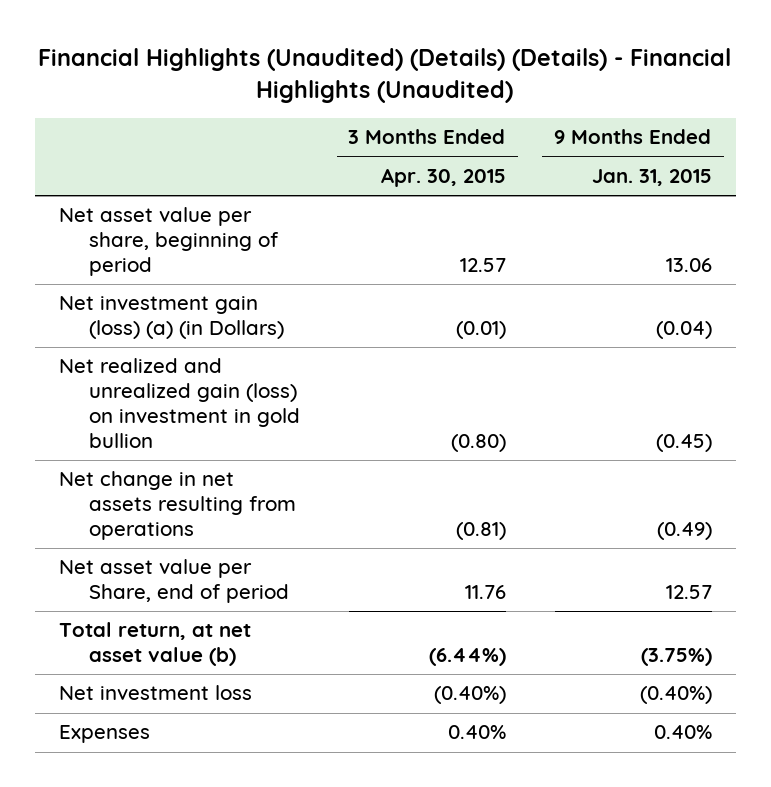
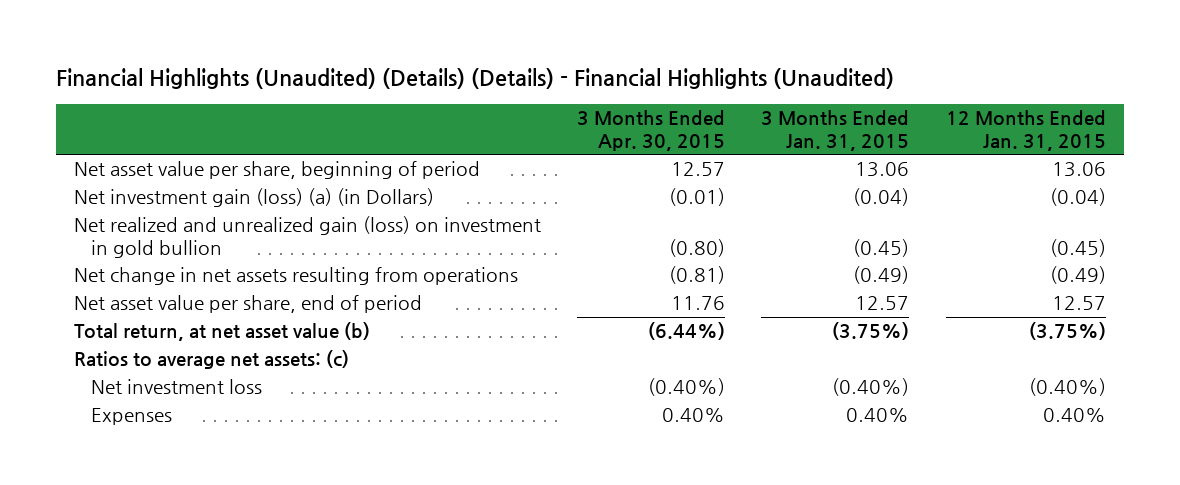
- | 3 Months Ended Apr. 30, 2015 | 9 Months Ended Jan. 31, 2015
+ | 3 Months Ended Apr. 30, 2015 | 3 Months Ended Jan. 31, 2015 | 12 Months Ended Jan. 31, 2015
- Net asset value per Share, end of period | 11.76 | 12.57
+ Net asset value per share, end of period | 11.76 | 12.57 | 12.57
+ Ratios to average net assets: (c)

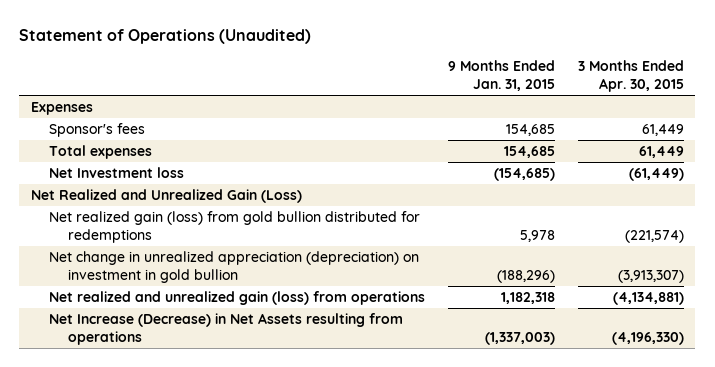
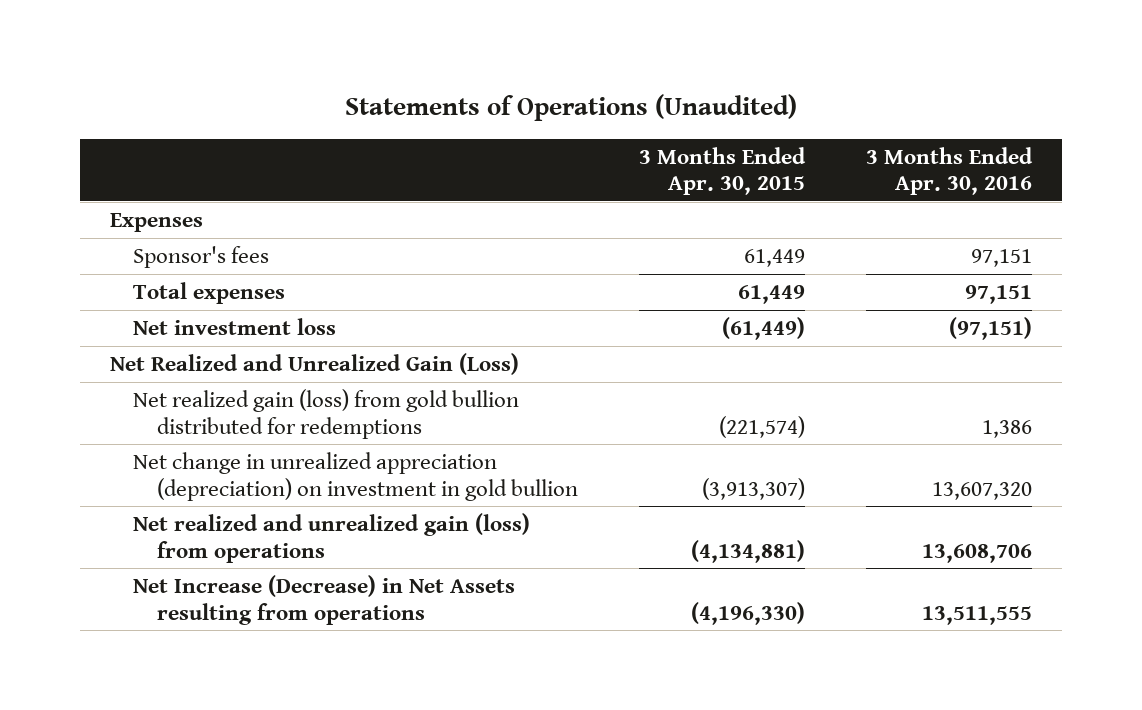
- Statement of Operations (Unaudited)
+ Statements of Operations (Unaudited)
- | 9 Months Ended Jan. 31, 2015 | 3 Months Ended Apr. 30, 2015
+ | 3 Months Ended Apr. 30, 2015 | 3 Months Ended Apr. 30, 2016
- Net Investment loss | (154,685) | (61,449)
+ Net investment loss | (61,449) | (97,151)

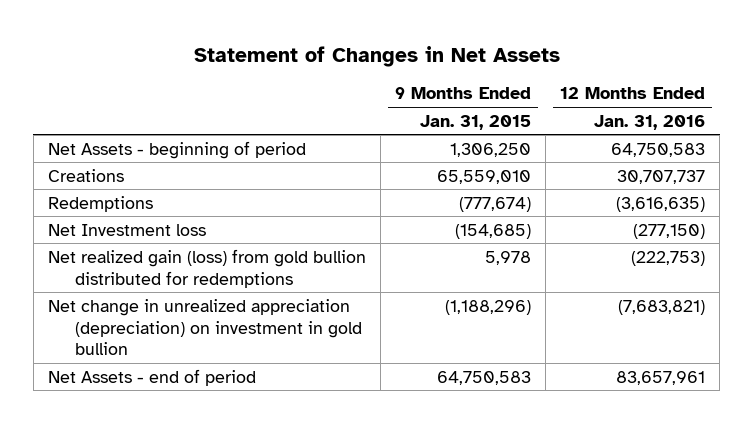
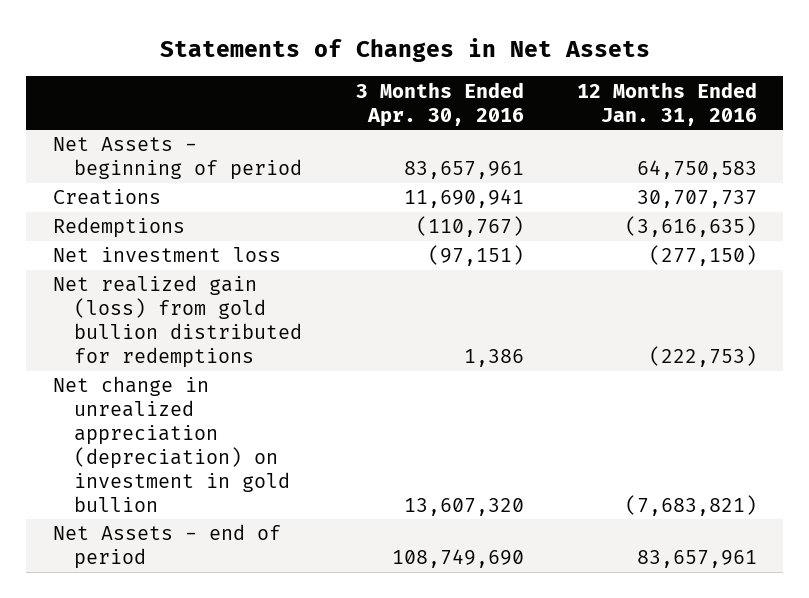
- Statement of Changes in Net Assets
+ Statements of Changes in Net Assets
- | 9 Months Ended Jan. 31, 2015 | 12 Months Ended Jan. 31, 2016
+ | 3 Months Ended Apr. 30, 2016 | 12 Months Ended Jan. 31, 2016
- Net Investment loss | (154,685) | (277,150)
+ Net investment loss | (97,151) | (277,150)

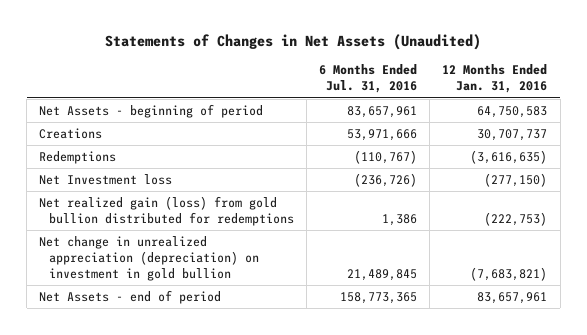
- Statements of Changes in Net Assets
+ Statements of Changes in Net Assets (Unaudited)
- | 3 Months Ended Apr. 30, 2016 | 12 Months Ended Jan. 31, 2016
+ | 6 Months Ended Jul. 31, 2016 | 12 Months Ended Jan. 31, 2016
- Net investment loss | (97,151) | (277,150)
+ Net Investment loss | (236,726) | (277,150)

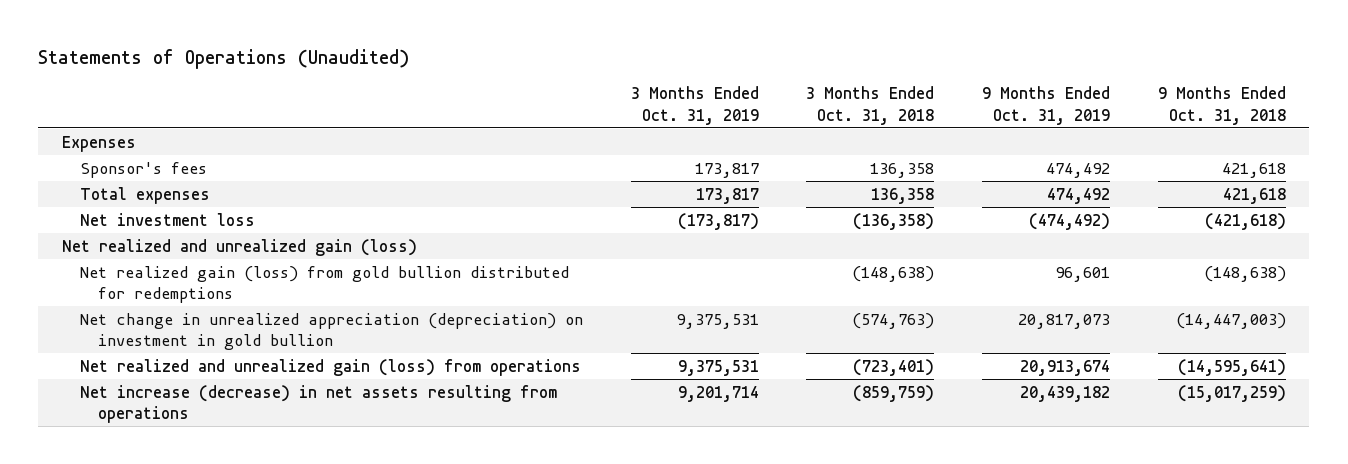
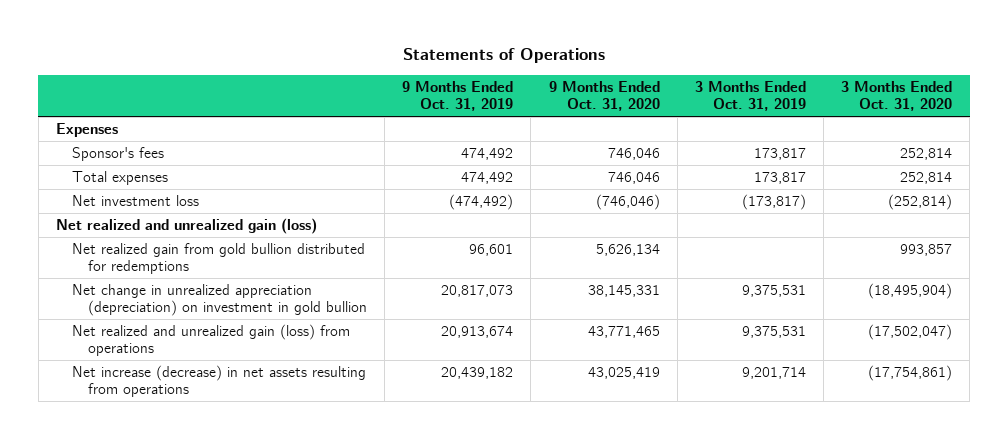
- Statements of Operations (Unaudited)
+ Statements of Operations
- | 3 Months Ended Oct. 31, 2019 | 3 Months Ended Oct. 31, 2018 | 9 Months Ended Oct. 31, 2019 | 9 Months Ended Oct. 31, 2018
+ | 9 Months Ended Oct. 31, 2019 | 9 Months Ended Oct. 31, 2020 | 3 Months Ended Oct. 31, 2019 | 3 Months Ended Oct. 31, 2020
- Net realized gain (loss) from gold bullion distributed for redemptions | | (148,638) | 96,601 | (148,638)
+ Net realized gain from gold bullion distributed for redemptions | 96,601 | 5,626,134 | | 993,857

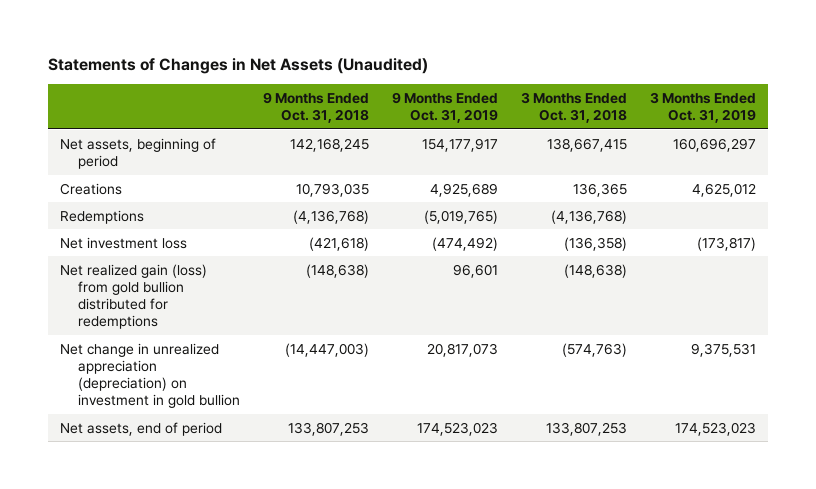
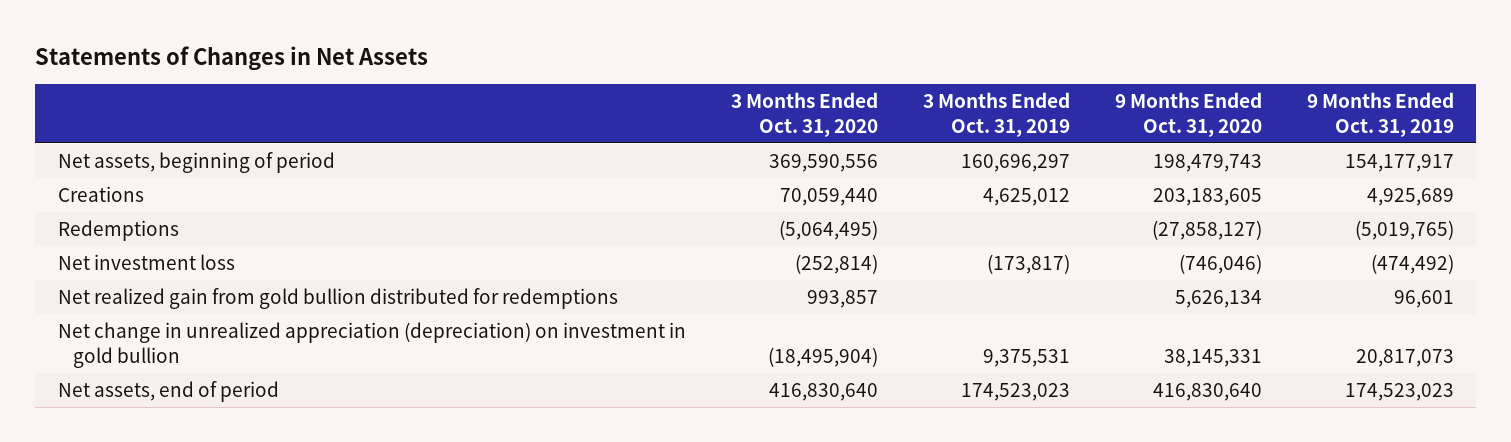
- Statements of Changes in Net Assets (Unaudited)
+ Statements of Changes in Net Assets
- | 9 Months Ended Oct. 31, 2018 | 9 Months Ended Oct. 31, 2019 | 3 Months Ended Oct. 31, 2018 | 3 Months Ended Oct. 31, 2019
+ | 3 Months Ended Oct. 31, 2020 | 3 Months Ended Oct. 31, 2019 | 9 Months Ended Oct. 31, 2020 | 9 Months Ended Oct. 31, 2019
- Net realized gain (loss) from gold bullion distributed for redemptions | (148,638) | 96,601 | (148,638) |
+ Net realized gain from gold bullion distributed for redemptions | 993,857 | | 5,626,134 | 96,601

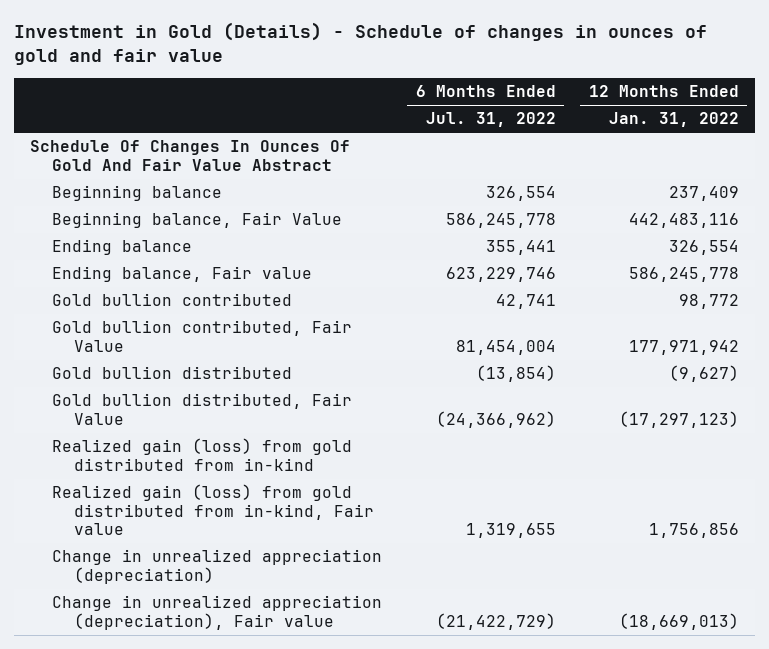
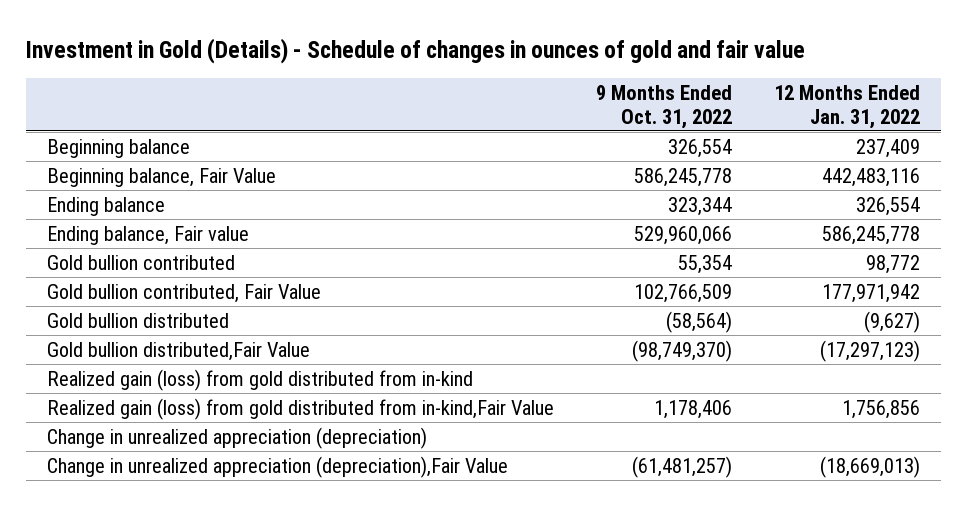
- | 6 Months Ended Jul. 31, 2022 | 12 Months Ended Jan. 31, 2022
+ | 9 Months Ended Oct. 31, 2022 | 12 Months Ended Jan. 31, 2022
- Schedule Of Changes In Ounces Of Gold And Fair Value Abstract
- Gold bullion distributed, Fair Value | (24,366,962) | (17,297,123)
+ Gold bullion distributed,Fair Value | (98,749,370) | (17,297,123)
- Realized gain (loss) from gold distributed from in-kind, Fair value | 1,319,655 | 1,756,856
+ Realized gain (loss) from gold distributed from in-kind,Fair Value | 1,178,406 | 1,756,856
- Change in unrealized appreciation (depreciation), Fair value | (21,422,729) | (18,669,013)
+ Change in unrealized appreciation (depreciation),Fair Value | (61,481,257) | (18,669,013)

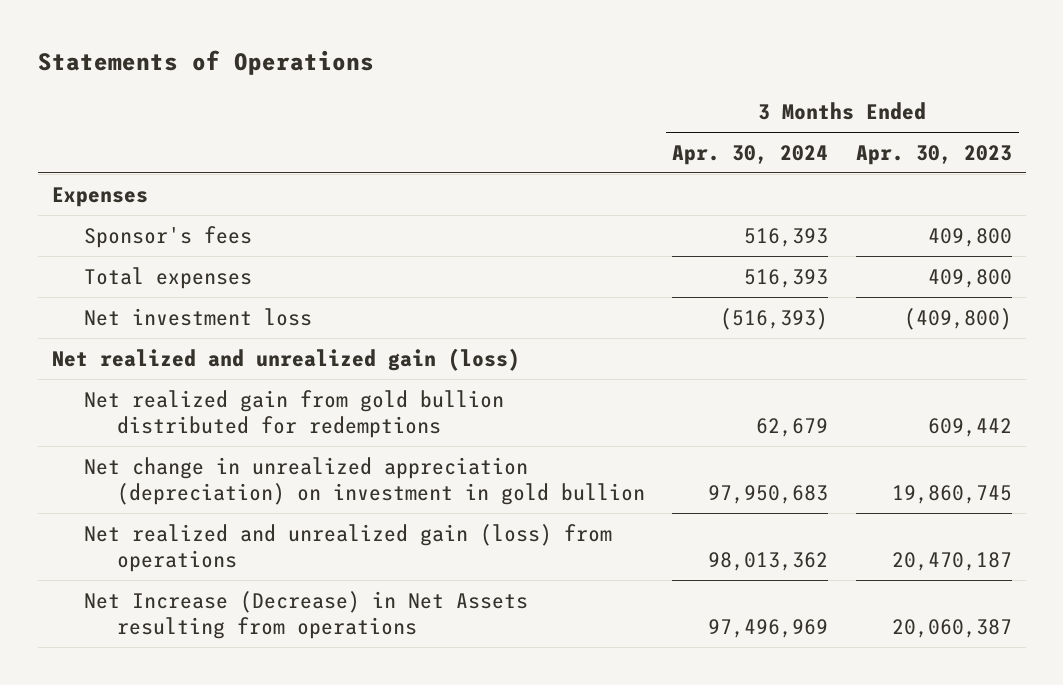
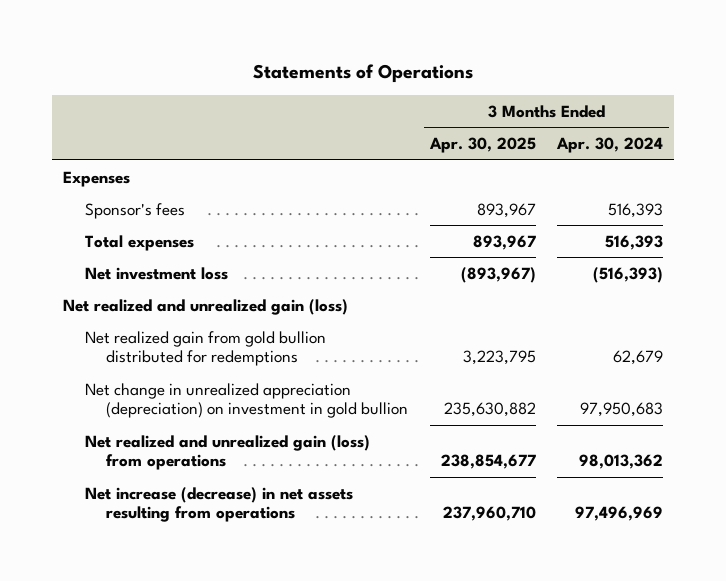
- | 3 Months Ended Apr. 30, 2024 | 3 Months Ended Apr. 30, 2023
+ | 3 Months Ended Apr. 30, 2025 | 3 Months Ended Apr. 30, 2024
- Net Increase (Decrease) in Net Assets resulting from operations | 97,496,969 | 20,060,387
+ Net increase (decrease) in net assets resulting from operations | 237,960,710 | 97,496,969

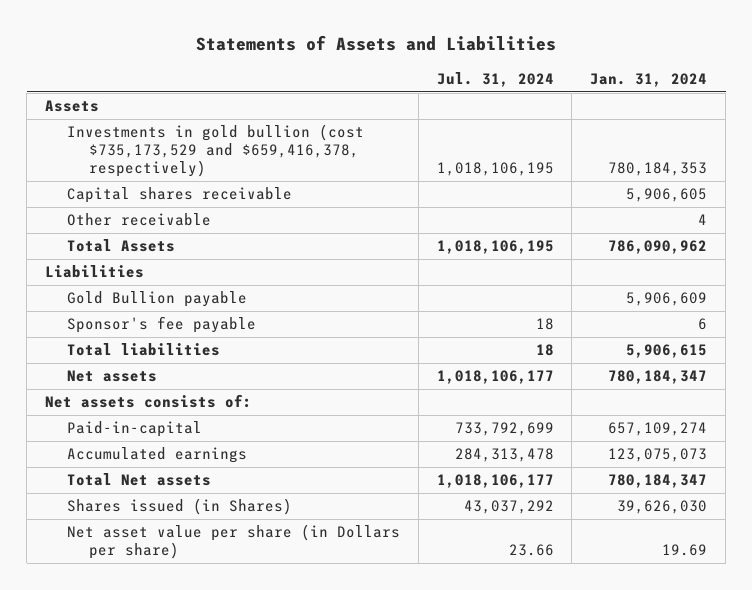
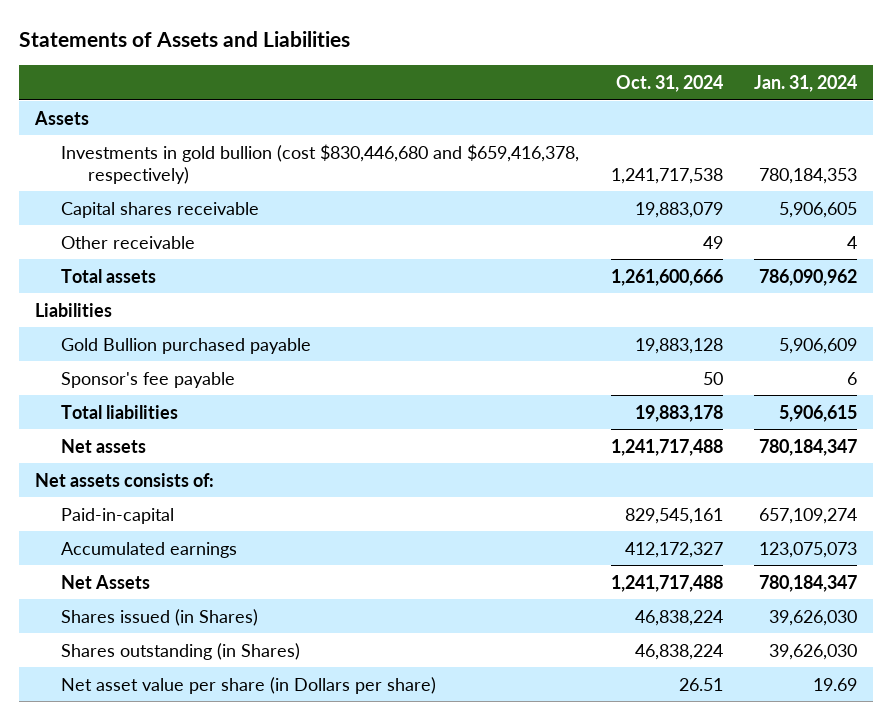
- | Jul. 31, 2024 | Jan. 31, 2024
+ | Oct. 31, 2024 | Jan. 31, 2024
- Investments in gold bullion (cost $735,173,529 and $659,416,378, respectively) | 1,018,106,195 | 780,184,353
+ Investments in gold bullion (cost $830,446,680 and $659,416,378, respectively) | 1,241,717,538 | 780,184,353
- Total Assets | 1,018,106,195 | 786,090,962
+ Total assets | 1,261,600,666 | 786,090,962
- Gold Bullion payable | | 5,906,609
+ Gold Bullion purchased payable | 19,883,128 | 5,906,609
- Total Net assets | 1,018,106,177 | 780,184,347
+ Net Assets | 1,241,717,488 | 780,184,347
+ Shares outstanding (in Shares) | 46,838,224 | 39,626,030

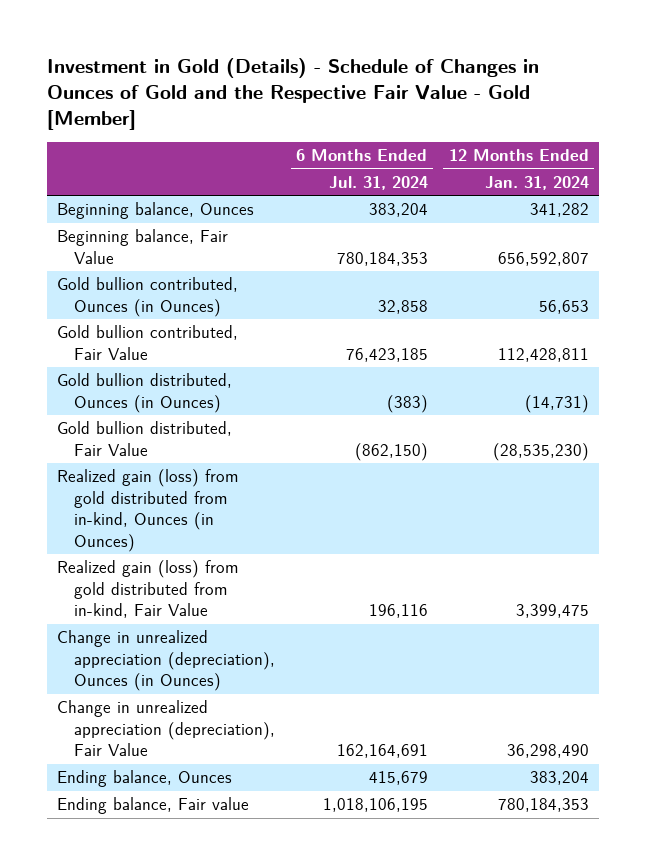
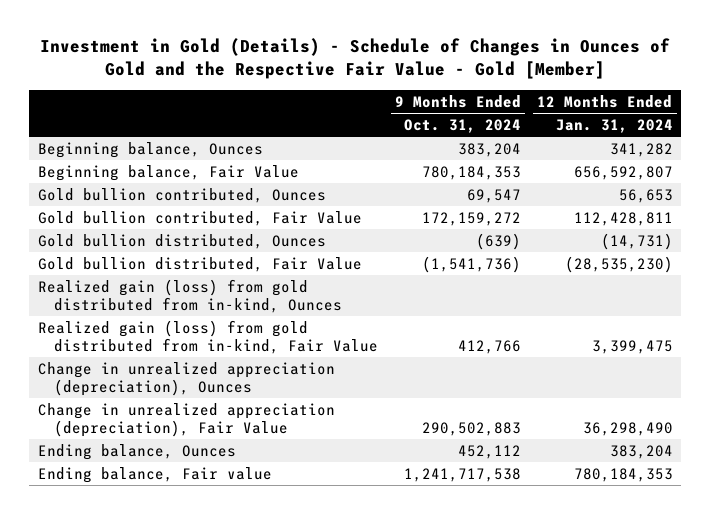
- | 6 Months Ended Jul. 31, 2024 | 12 Months Ended Jan. 31, 2024
+ | 9 Months Ended Oct. 31, 2024 | 12 Months Ended Jan. 31, 2024
- Gold bullion contributed, Ounces (in Ounces) | 32,858 | 56,653
+ Gold bullion contributed, Ounces | 69,547 | 56,653
- Gold bullion distributed, Ounces (in Ounces) | (383) | (14,731)
+ Gold bullion distributed, Ounces | (639) | (14,731)
- Realized gain (loss) from gold distributed from in-kind, Ounces (in Ounces)
+ Realized gain (loss) from gold distributed from in-kind, Ounces
- Change in unrealized appreciation (depreciation), Ounces (in Ounces)
+ Change in unrealized appreciation (depreciation), Ounces

